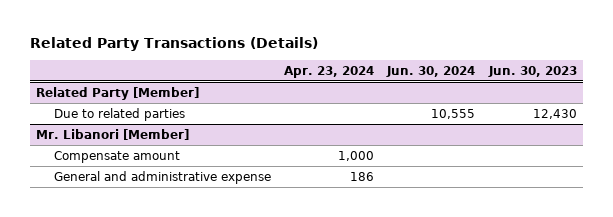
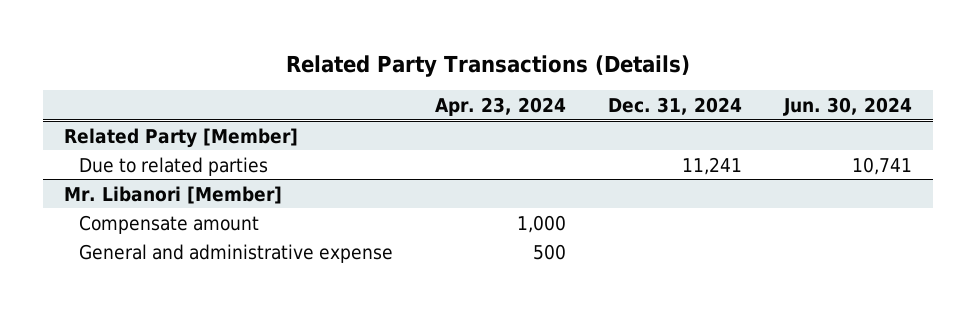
- | Apr. 23, 2024 | Jun. 30, 2024 | Jun. 30, 2023
+ | Apr. 23, 2024 | Dec. 31, 2024 | Jun. 30, 2024
@ Related Party [Member]
- Due to related parties | | 10,555 | 12,430
+ Due to related parties | | 11,241 | 10,741
@ Mr. Libanori [Member]
- General and administrative expense | 186 | |
+ General and administrative expense | 500 | |

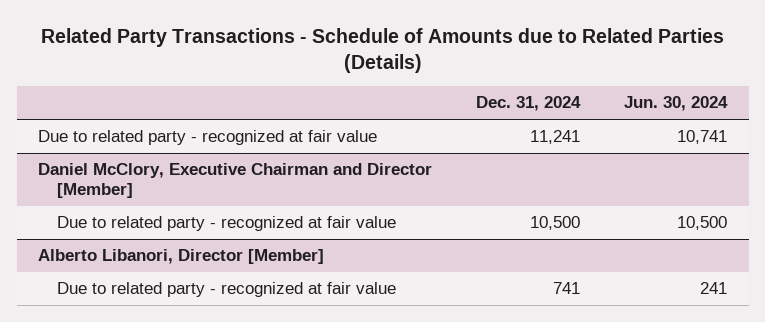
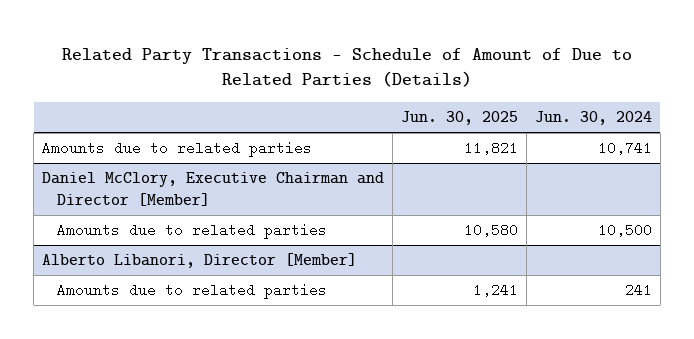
- Related Party Transactions - Schedule of Amounts due to Related Parties (Details)
+ Related Party Transactions - Schedule of Amount of Due to Related Parties (Details)
- | Dec. 31, 2024 | Jun. 30, 2024
+ | Jun. 30, 2025 | Jun. 30, 2024
- Due to related party - recognized at fair value | 11,241 | 10,741
+ Amounts due to related parties | 11,821 | 10,741
@ Daniel McClory, Executive Chairman and Director [Member]
- Due to related party - recognized at fair value | 10,500 | 10,500
+ Amounts due to related parties | 10,580 | 10,500
@ Alberto Libanori, Director [Member]
- Due to related party - recognized at fair value | 741 | 241
+ Amounts due to related parties | 1,241 | 241

